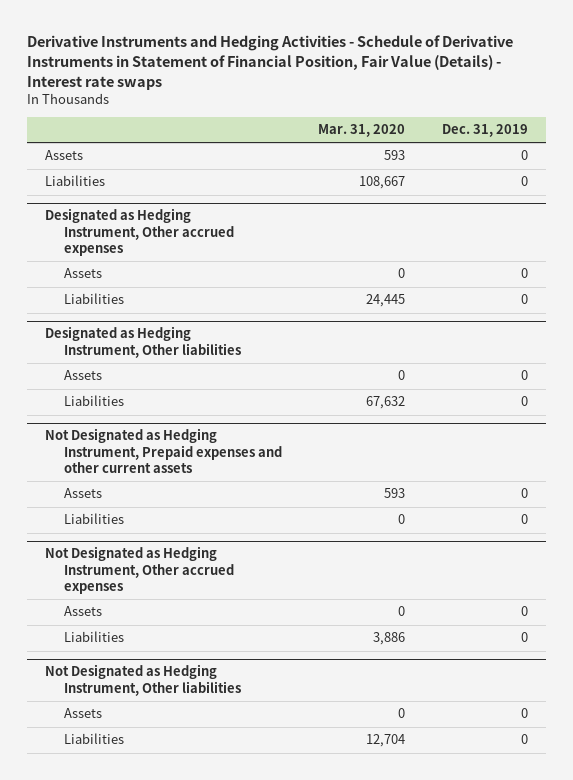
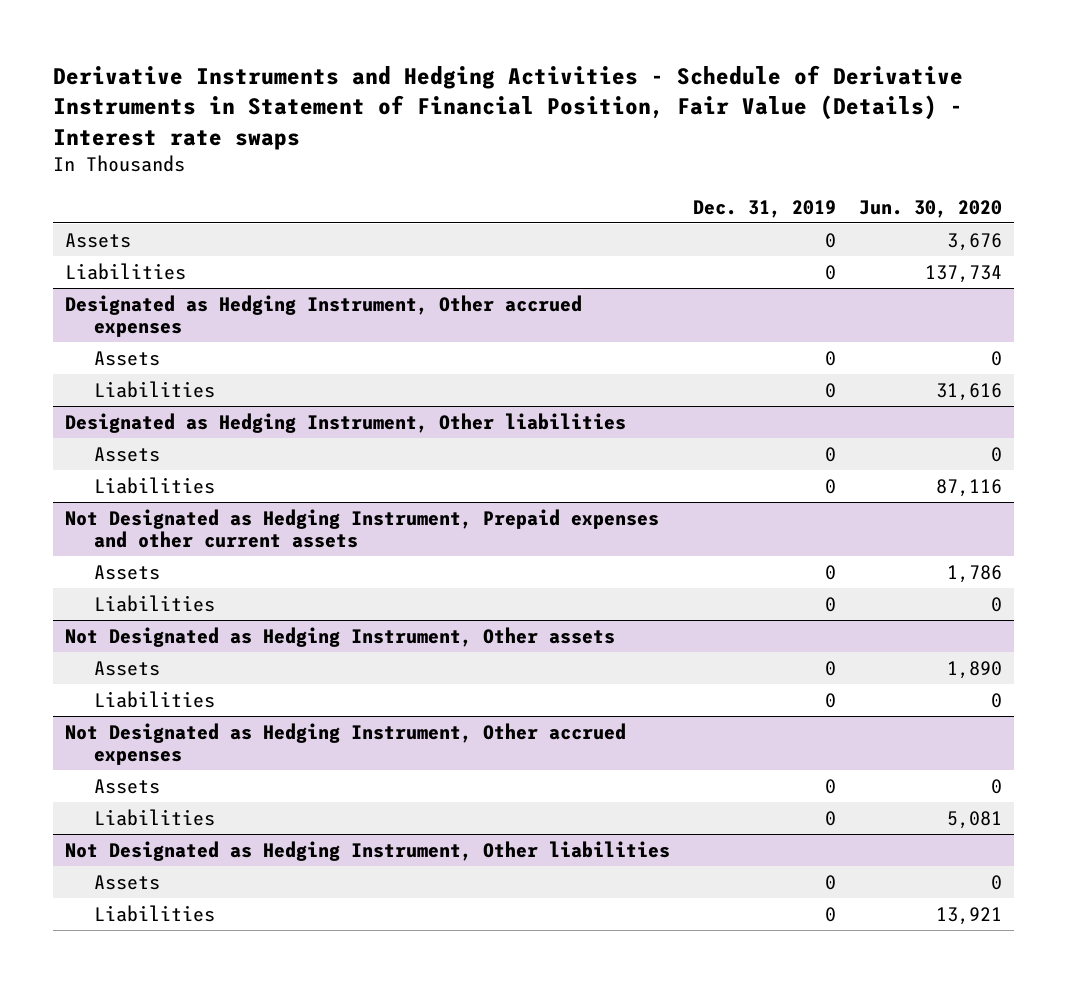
- | Mar. 31, 2020 | Dec. 31, 2019
+ | Dec. 31, 2019 | Jun. 30, 2020
+ Not Designated as Hedging Instrument, Other assets
+ Assets | 0 | 1,890
+ Liabilities | 0 | 0

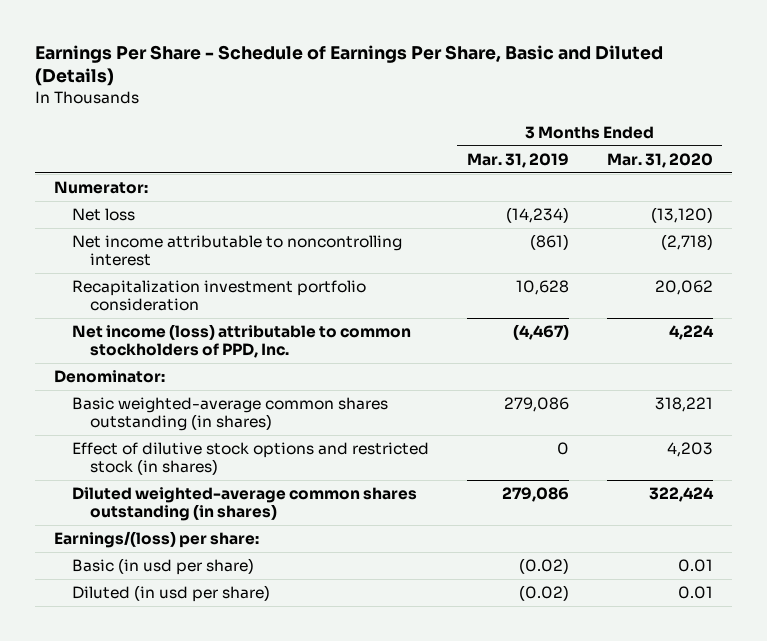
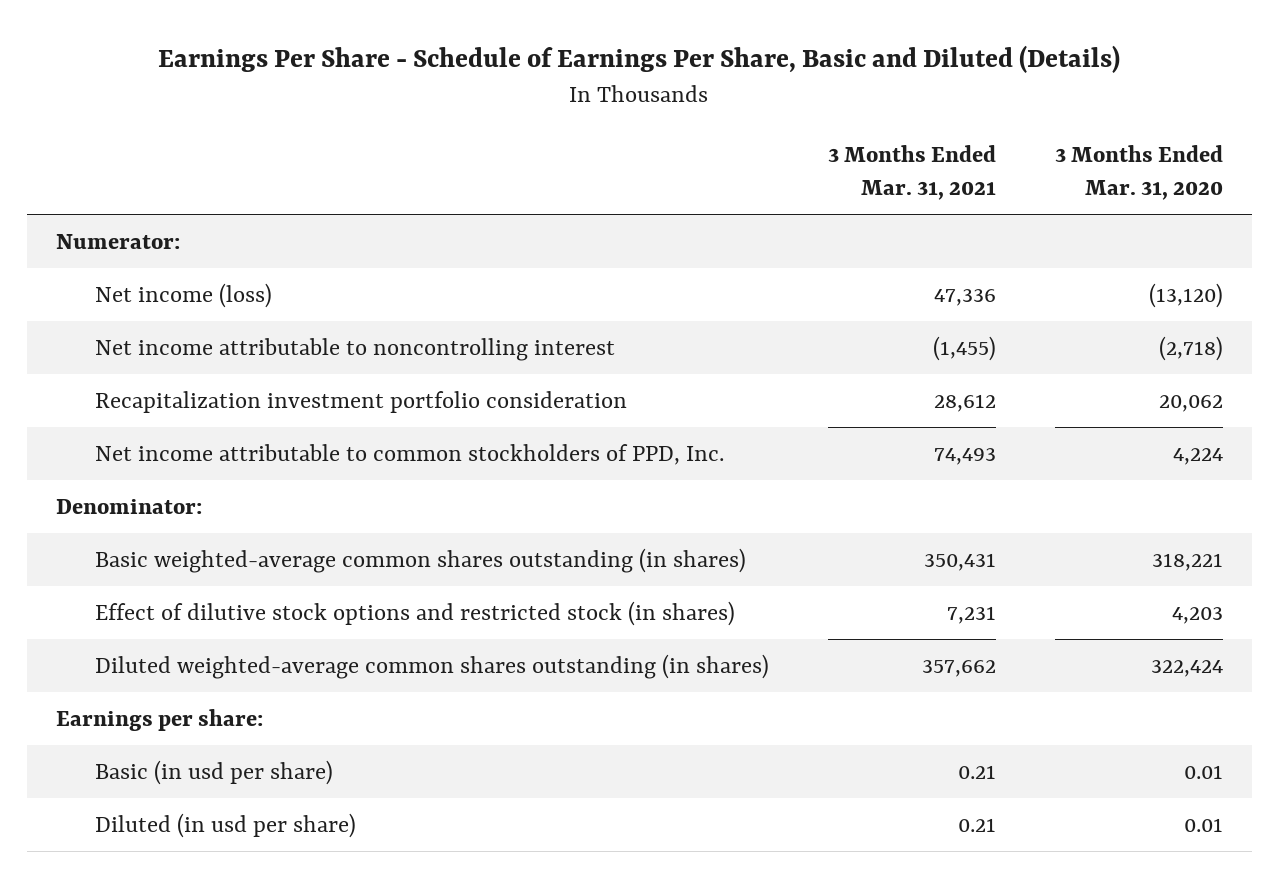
- | 3 Months Ended Mar. 31, 2019 | 3 Months Ended Mar. 31, 2020
+ | 3 Months Ended Mar. 31, 2021 | 3 Months Ended Mar. 31, 2020
- Net loss | (14,234) | (13,120)
+ Net income (loss) | 47,336 | (13,120)
- Net income (loss) attributable to common stockholders of PPD, Inc. | (4,467) | 4,224
+ Net income attributable to common stockholders of PPD, Inc. | 74,493 | 4,224
- Earnings/(loss) per share:
+ Earnings per share:

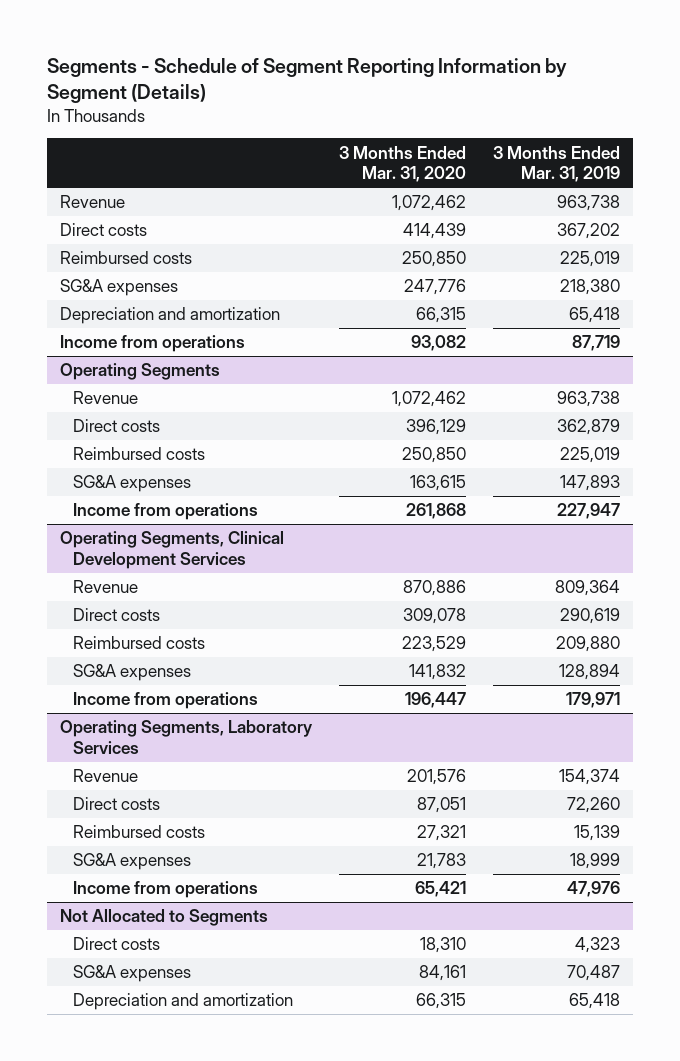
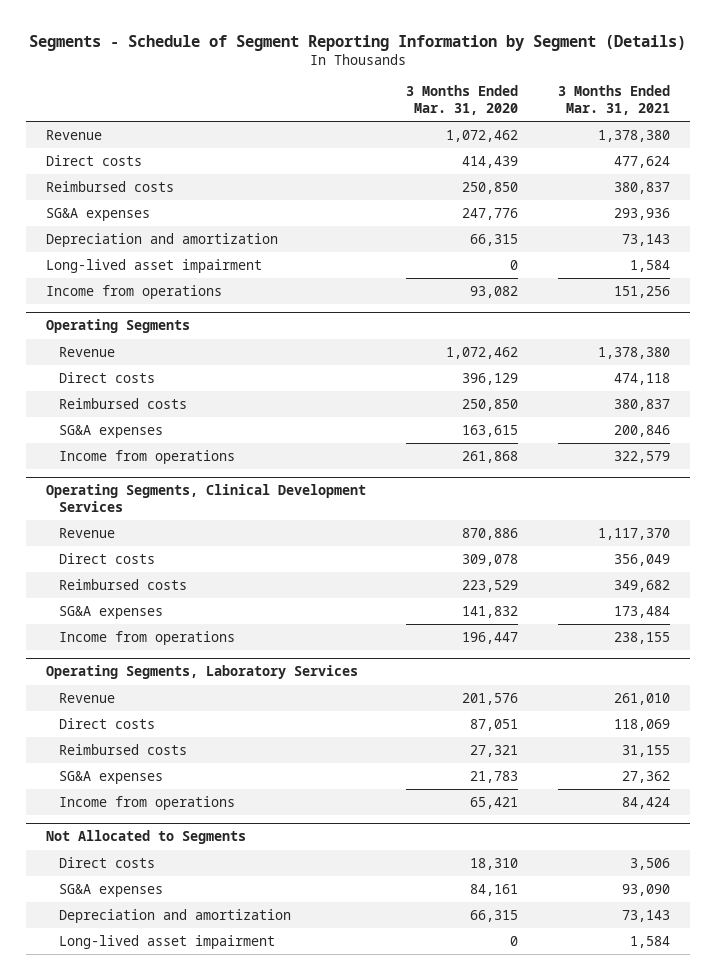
- | 3 Months Ended Mar. 31, 2020 | 3 Months Ended Mar. 31, 2019
+ | 3 Months Ended Mar. 31, 2020 | 3 Months Ended Mar. 31, 2021
+ Long-lived asset impairment | 0 | 1,584
@ Not Allocated to Segments
+ Long-lived asset impairment | 0 | 1,584

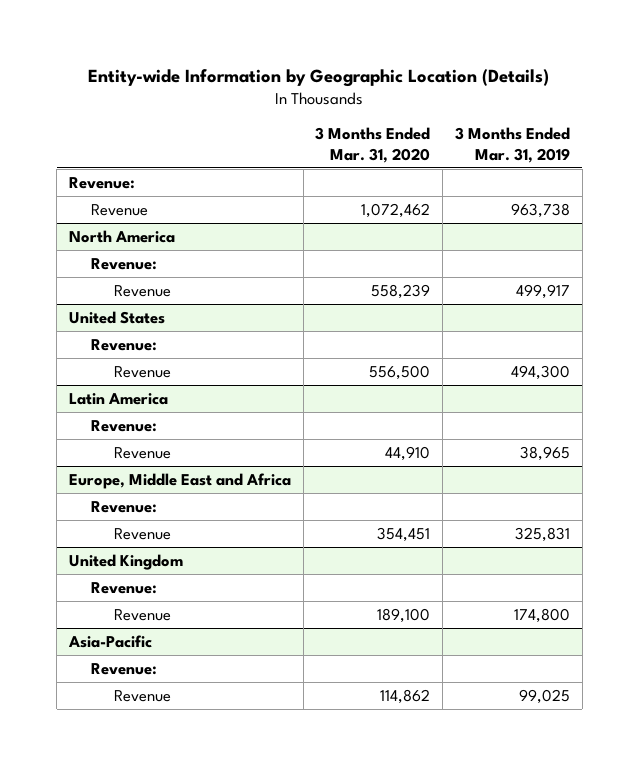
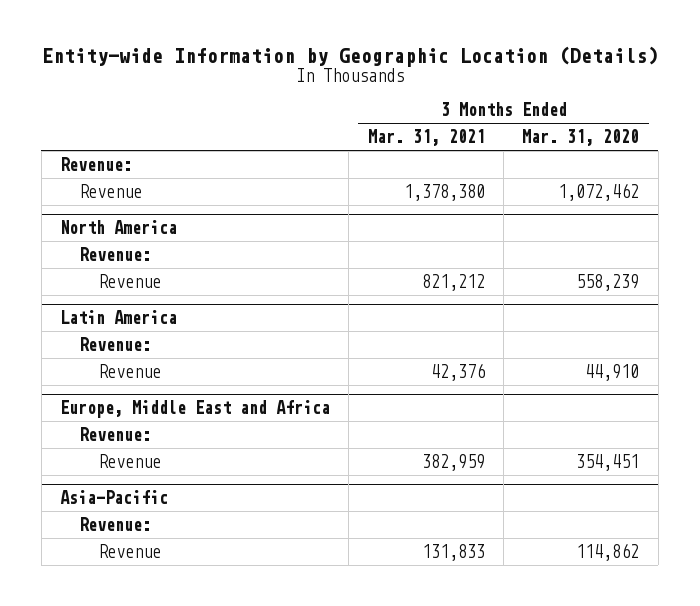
- | 3 Months Ended Mar. 31, 2020 | 3 Months Ended Mar. 31, 2019
+ | 3 Months Ended Mar. 31, 2021 | 3 Months Ended Mar. 31, 2020
- United States
- Revenue:
- Revenue | 556,500 | 494,300
- United Kingdom
- Revenue:
- Revenue | 189,100 | 174,800

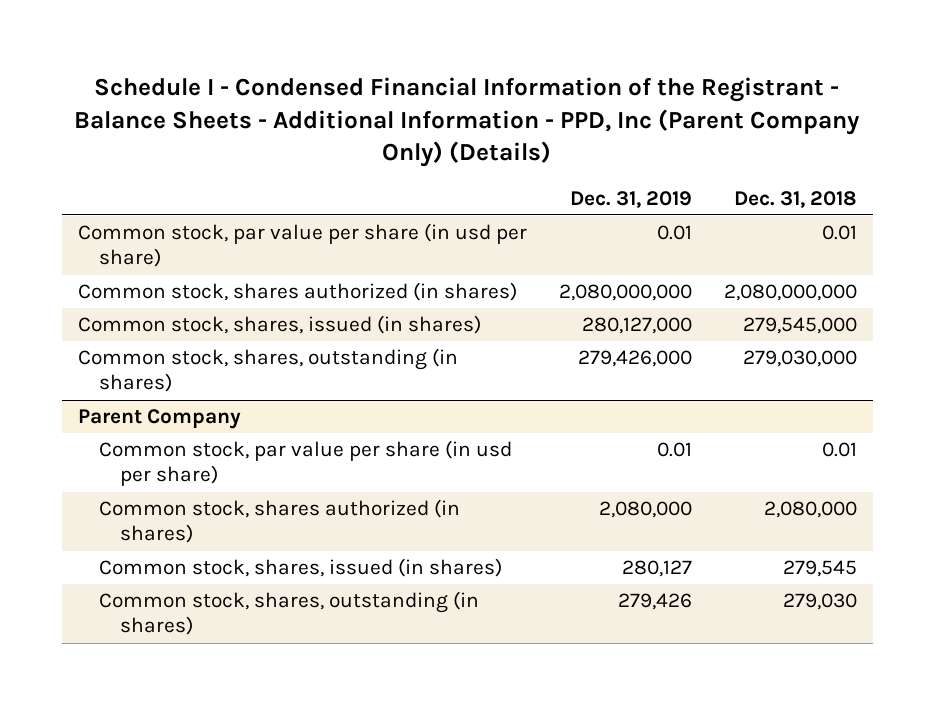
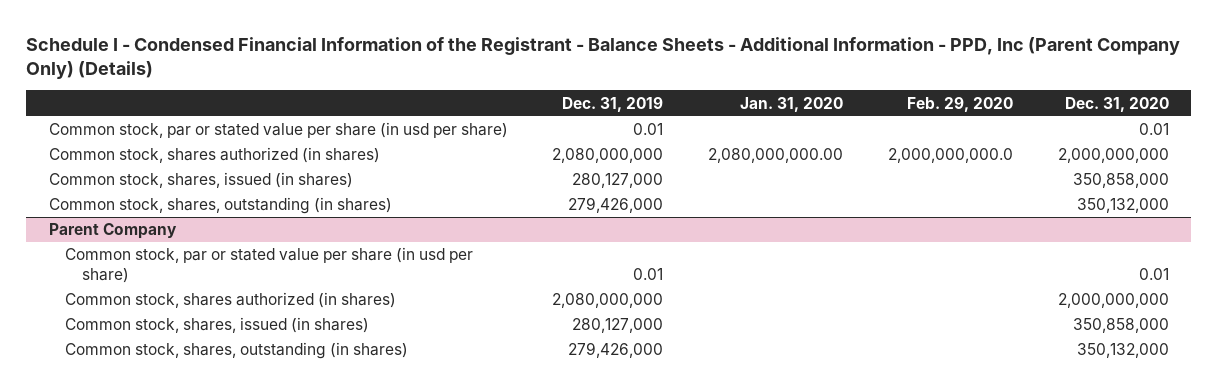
- | Dec. 31, 2019 | Dec. 31, 2018
+ | Dec. 31, 2019 | Jan. 31, 2020 | Feb. 29, 2020 | Dec. 31, 2020
- Common stock, par value per share (in usd per share) | 0.01 | 0.01
+ Common stock, par or stated value per share (in usd per share) | 0.01 | | | 0.01
@ Parent Company
- Common stock, par value per share (in usd per share) | 0.01 | 0.01
- Common stock, shares authorized (in shares) | 2,080,000 | 2,080,000
- Common stock, shares, issued (in shares) | 280,127 | 279,545
- Common stock, shares, outstanding (in shares) | 279,426 | 279,030
+ Common stock, par or stated value per share (in usd per share) | 0.01 | | | 0.01
+ Common stock, shares authorized (in shares) | 2,080,000,000 | | | 2,000,000,000
+ Common stock, shares, issued (in shares) | 280,127,000 | | | 350,858,000
+ Common stock, shares, outstanding (in shares) | 279,426,000 | | | 350,132,000

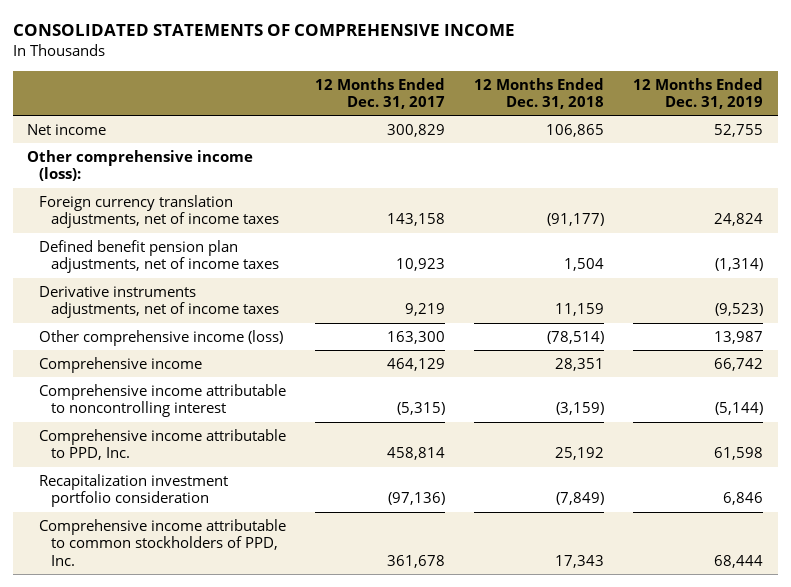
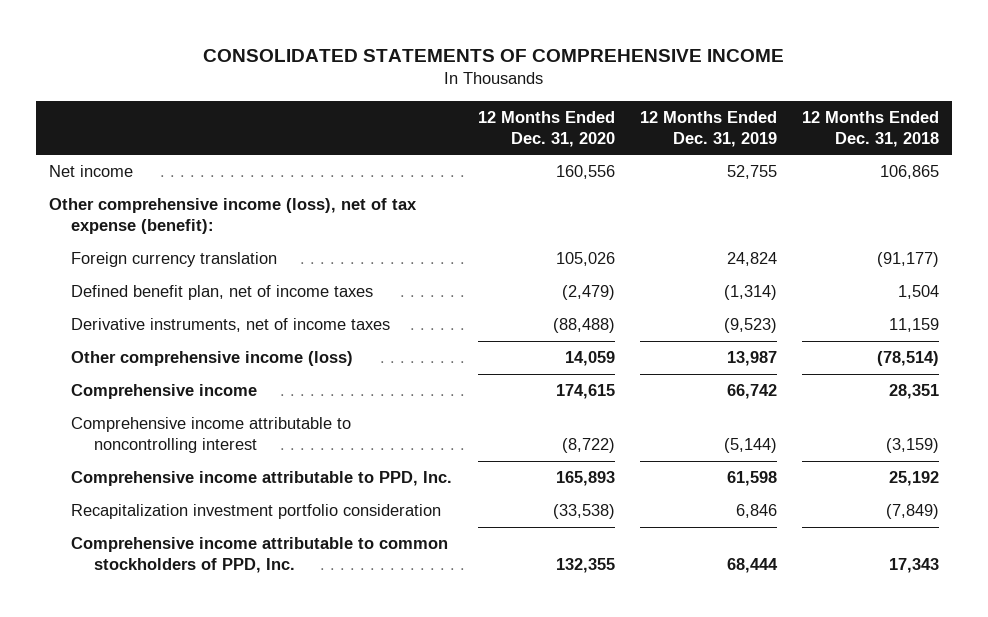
- | 12 Months Ended Dec. 31, 2017 | 12 Months Ended Dec. 31, 2018 | 12 Months Ended Dec. 31, 2019
+ | 12 Months Ended Dec. 31, 2020 | 12 Months Ended Dec. 31, 2019 | 12 Months Ended Dec. 31, 2018
- Other comprehensive income (loss):
- Foreign currency translation adjustments, net of income taxes | 143,158 | (91,177) | 24,824
- Defined benefit pension plan adjustments, net of income taxes | 10,923 | 1,504 | (1,314)
- Derivative instruments adjustments, net of income taxes | 9,219 | 11,159 | (9,523)
+ Other comprehensive income (loss), net of tax expense (benefit):
+ Foreign currency translation | 105,026 | 24,824 | (91,177)
+ Defined benefit plan, net of income taxes | (2,479) | (1,314) | 1,504
+ Derivative instruments, net of income taxes | (88,488) | (9,523) | 11,159

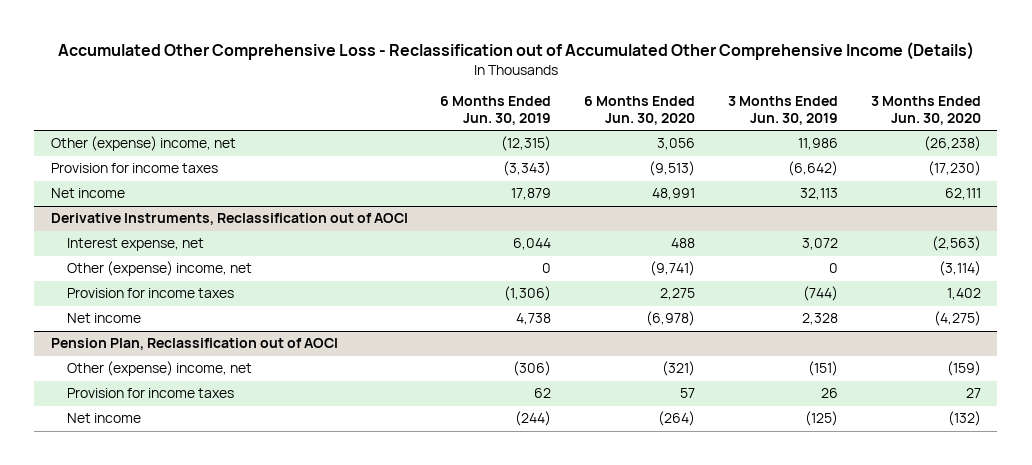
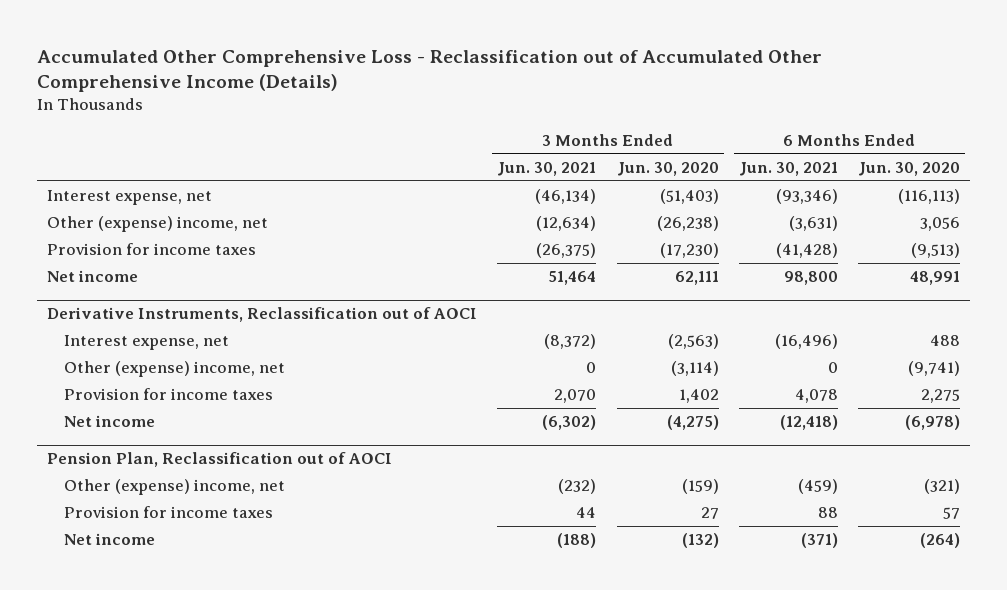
- | 6 Months Ended Jun. 30, 2019 | 6 Months Ended Jun. 30, 2020 | 3 Months Ended Jun. 30, 2019 | 3 Months Ended Jun. 30, 2020
+ | 3 Months Ended Jun. 30, 2021 | 3 Months Ended Jun. 30, 2020 | 6 Months Ended Jun. 30, 2021 | 6 Months Ended Jun. 30, 2020
+ Interest expense, net | (46,134) | (51,403) | (93,346) | (116,113)

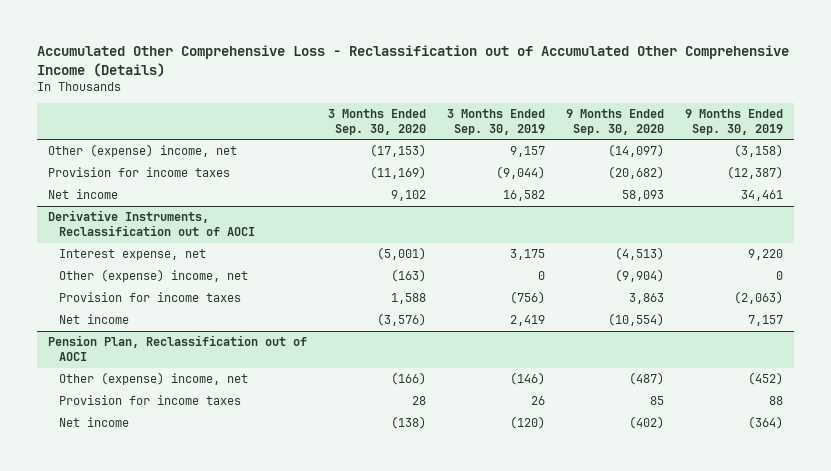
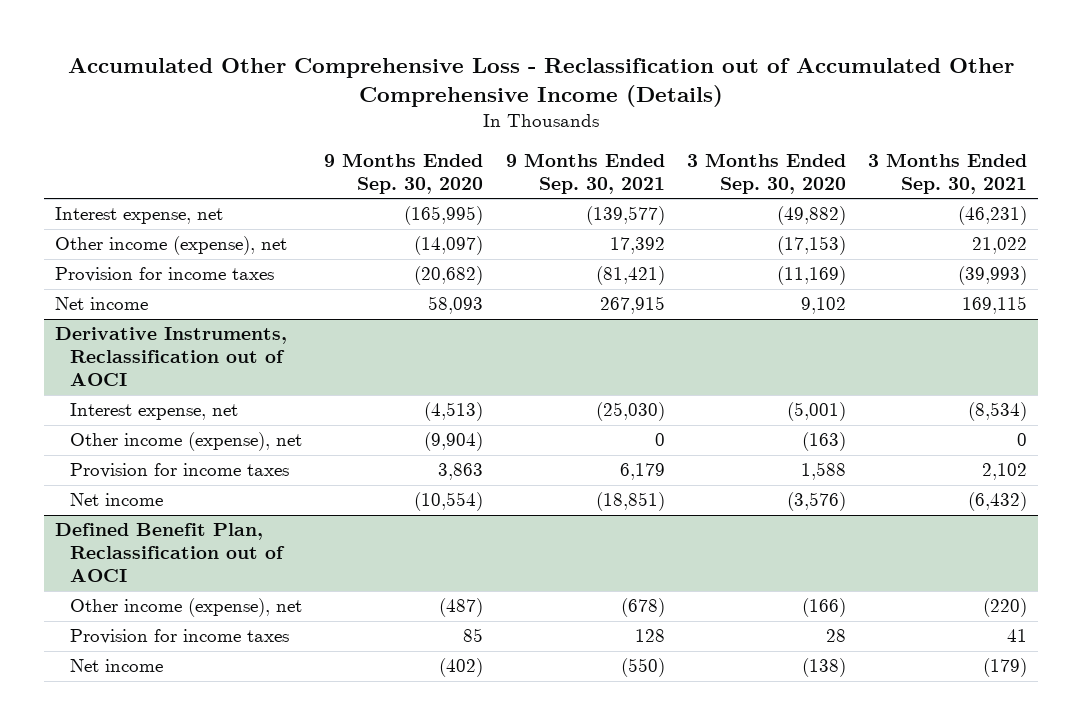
- | 3 Months Ended Sep. 30, 2020 | 3 Months Ended Sep. 30, 2019 | 9 Months Ended Sep. 30, 2020 | 9 Months Ended Sep. 30, 2019
+ | 9 Months Ended Sep. 30, 2020 | 9 Months Ended Sep. 30, 2021 | 3 Months Ended Sep. 30, 2020 | 3 Months Ended Sep. 30, 2021
- Other (expense) income, net | (17,153) | 9,157 | (14,097) | (3,158)
+ Interest expense, net | (165,995) | (139,577) | (49,882) | (46,231)
+ Other income (expense), net | (14,097) | 17,392 | (17,153) | 21,022
@ Derivative Instruments, Reclassification out of AOCI
- Other (expense) income, net | (163) | 0 | (9,904) | 0
+ Other income (expense), net | (9,904) | 0 | (163) | 0
- Pension Plan, Reclassification out of AOCI
- Other (expense) income, net | (166) | (146) | (487) | (452)
+ Defined Benefit Plan, Reclassification out of AOCI
+ Other income (expense), net | (487) | (678) | (166) | (220)

